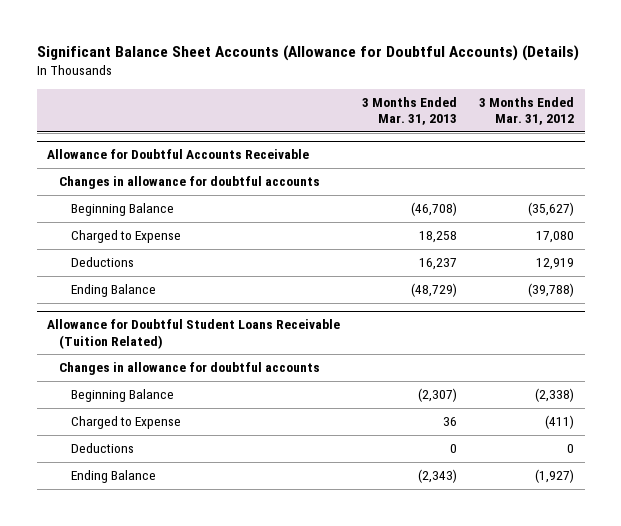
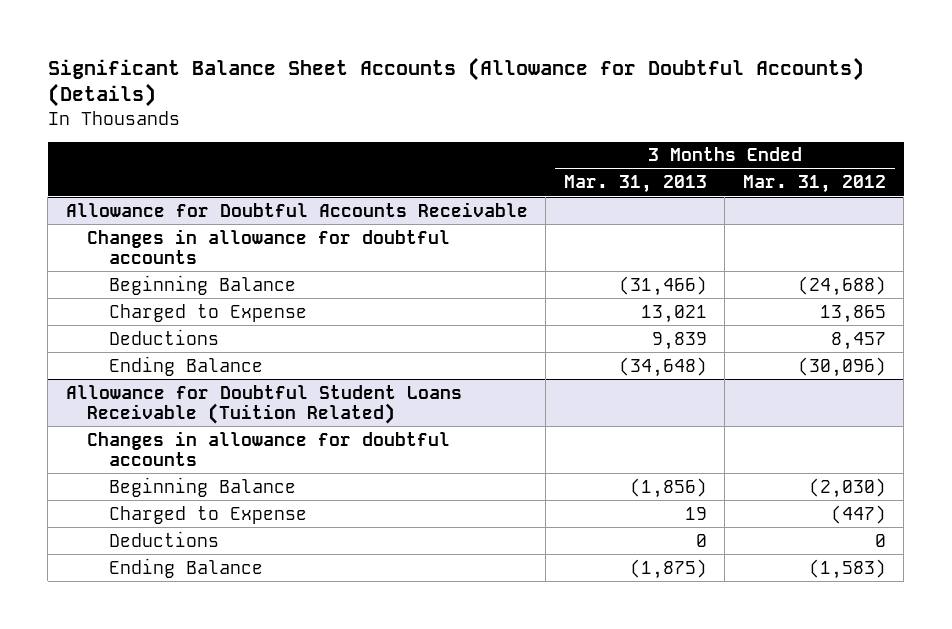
@ Allowance for Doubtful Accounts Receivable
- Beginning Balance | (46,708) | (35,627)
- Charged to Expense | 18,258 | 17,080
- Deductions | 16,237 | 12,919
- Ending Balance | (48,729) | (39,788)
+ Beginning Balance | (31,466) | (24,688)
+ Charged to Expense | 13,021 | 13,865
+ Deductions | 9,839 | 8,457
+ Ending Balance | (34,648) | (30,096)
@ Allowance for Doubtful Student Loans Receivable (Tuition Related)
- Beginning Balance | (2,307) | (2,338)
- Charged to Expense | 36 | (411)
+ Beginning Balance | (1,856) | (2,030)
+ Charged to Expense | 19 | (447)
- Ending Balance | (2,343) | (1,927)
+ Ending Balance | (1,875) | (1,583)

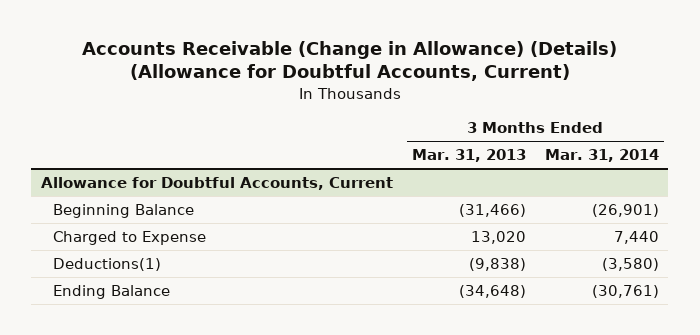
- Significant Balance Sheet Accounts (Allowance for Doubtful Accounts) (Details)
+ Accounts Receivable (Change in Allowance) (Details) (Allowance for Doubtful Accounts, Current)
- | 3 Months Ended Mar. 31, 2013 | 3 Months Ended Mar. 31, 2012
+ | 3 Months Ended Mar. 31, 2013 | 3 Months Ended Mar. 31, 2014
- Allowance for Doubtful Accounts Receivable
- Changes in allowance for doubtful accounts
+ Allowance for Doubtful Accounts, Current
- Charged to Expense | 13,021 | 13,865
- Deductions | 9,839 | 8,457
+ Charged to Expense | 13,020 | 7,440
+ Deductions(1) | (9,838) | (3,580)
- Allowance for Doubtful Student Loans Receivable (Tuition Related)
- Changes in allowance for doubtful accounts
- Beginning Balance | (1,856) | (2,030)
- Charged to Expense | 19 | (447)
- Deductions | 0 | 0
- Ending Balance | (1,875) | (1,583)

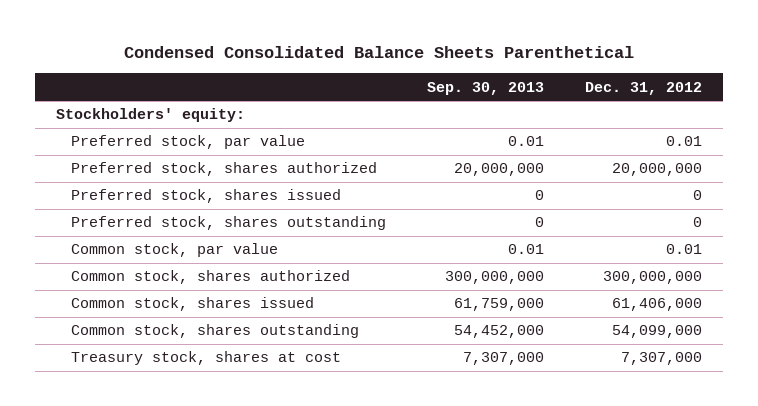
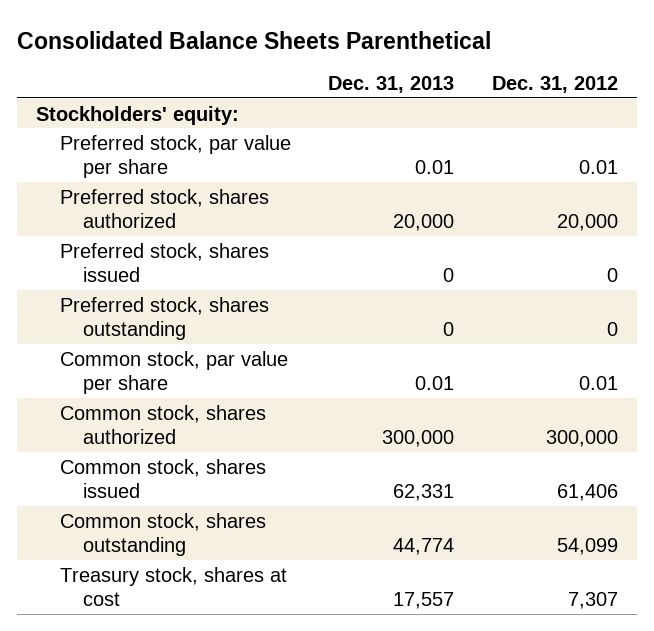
- Condensed Consolidated Balance Sheets Parenthetical
+ Consolidated Balance Sheets Parenthetical
- | Sep. 30, 2013 | Dec. 31, 2012
+ | Dec. 31, 2013 | Dec. 31, 2012
- Preferred stock, par value | 0.01 | 0.01
- Preferred stock, shares authorized | 20,000,000 | 20,000,000
+ Preferred stock, par value per share | 0.01 | 0.01
+ Preferred stock, shares authorized | 20,000 | 20,000
- Common stock, par value | 0.01 | 0.01
- Common stock, shares authorized | 300,000,000 | 300,000,000
- Common stock, shares issued | 61,759,000 | 61,406,000
- Common stock, shares outstanding | 54,452,000 | 54,099,000
- Treasury stock, shares at cost | 7,307,000 | 7,307,000
+ Common stock, par value per share | 0.01 | 0.01
+ Common stock, shares authorized | 300,000 | 300,000
+ Common stock, shares issued | 62,331 | 61,406
+ Common stock, shares outstanding | 44,774 | 54,099
+ Treasury stock, shares at cost | 17,557 | 7,307

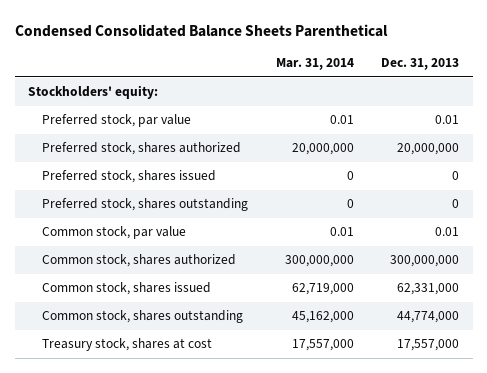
- Consolidated Balance Sheets Parenthetical
+ Condensed Consolidated Balance Sheets Parenthetical
- | Dec. 31, 2013 | Dec. 31, 2012
+ | Mar. 31, 2014 | Dec. 31, 2013
- Preferred stock, par value per share | 0.01 | 0.01
- Preferred stock, shares authorized | 20,000 | 20,000
+ Preferred stock, par value | 0.01 | 0.01
+ Preferred stock, shares authorized | 20,000,000 | 20,000,000
- Common stock, par value per share | 0.01 | 0.01
- Common stock, shares authorized | 300,000 | 300,000
- Common stock, shares issued | 62,331 | 61,406
- Common stock, shares outstanding | 44,774 | 54,099
- Treasury stock, shares at cost | 17,557 | 7,307
+ Common stock, par value | 0.01 | 0.01
+ Common stock, shares authorized | 300,000,000 | 300,000,000
+ Common stock, shares issued | 62,719,000 | 62,331,000
+ Common stock, shares outstanding | 45,162,000 | 44,774,000
+ Treasury stock, shares at cost | 17,557,000 | 17,557,000

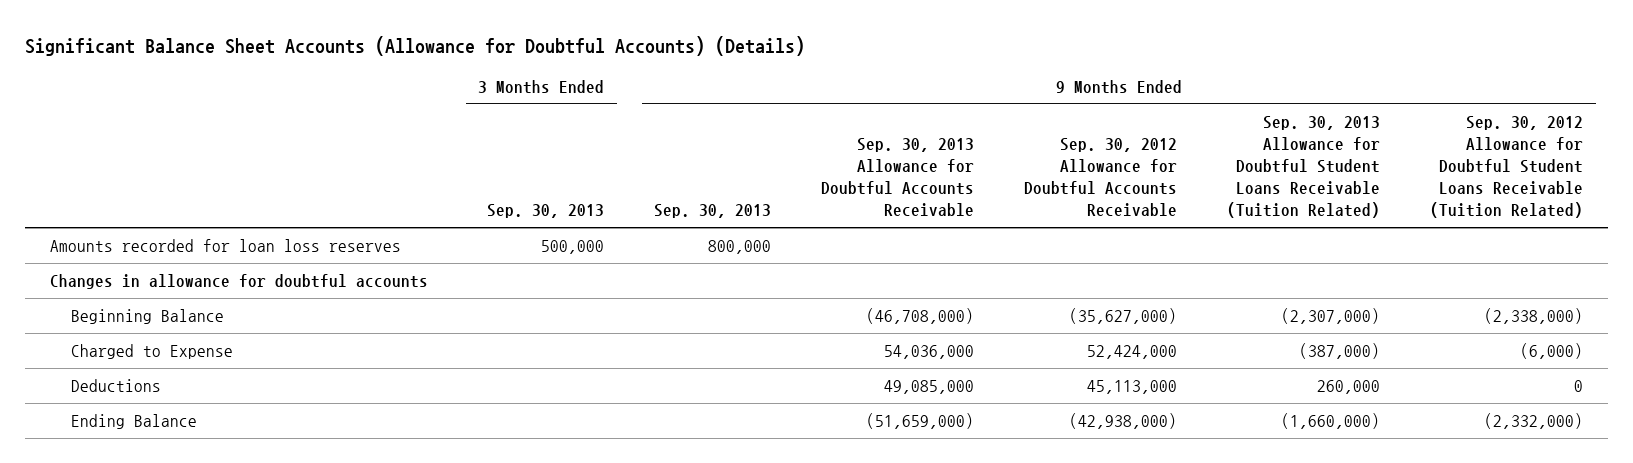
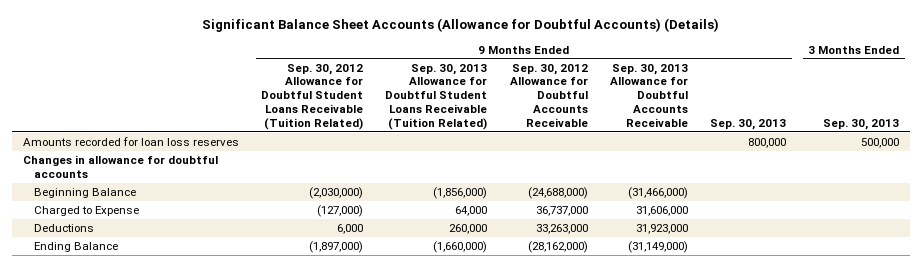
- | 3 Months Ended Sep. 30, 2013 | 9 Months Ended Sep. 30, 2013 | 9 Months Ended Sep. 30, 2013 Allowance for Doubtful Accounts Receivable | 9 Months Ended Sep. 30, 2012 Allowance for Doubtful Accounts Receivable | 9 Months Ended Sep. 30, 2013 Allowance for Doubtful Student Loans Receivable (Tuition Related) | 9 Months Ended Sep. 30, 2012 Allowance for Doubtful Student Loans Receivable (Tuition Related)
+ | 9 Months Ended Sep. 30, 2012 Allowance for Doubtful Student Loans Receivable (Tuition Related) | 9 Months Ended Sep. 30, 2013 Allowance for Doubtful Student Loans Receivable (Tuition Related) | 9 Months Ended Sep. 30, 2012 Allowance for Doubtful Accounts Receivable | 9 Months Ended Sep. 30, 2013 Allowance for Doubtful Accounts Receivable | 9 Months Ended Sep. 30, 2013 | 3 Months Ended Sep. 30, 2013
- Beginning Balance | | | (46,708,000) | (35,627,000) | (2,307,000) | (2,338,000)
- Charged to Expense | | | 54,036,000 | 52,424,000 | (387,000) | (6,000)
- Deductions | | | 49,085,000 | 45,113,000 | 260,000 | 0
- Ending Balance | | | (51,659,000) | (42,938,000) | (1,660,000) | (2,332,000)
+ Beginning Balance | (2,030,000) | (1,856,000) | (24,688,000) | (31,466,000) | |
+ Charged to Expense | (127,000) | 64,000 | 36,737,000 | 31,606,000 | |
+ Deductions | 6,000 | 260,000 | 33,263,000 | 31,923,000 | |
+ Ending Balance | (1,897,000) | (1,660,000) | (28,162,000) | (31,149,000) | |

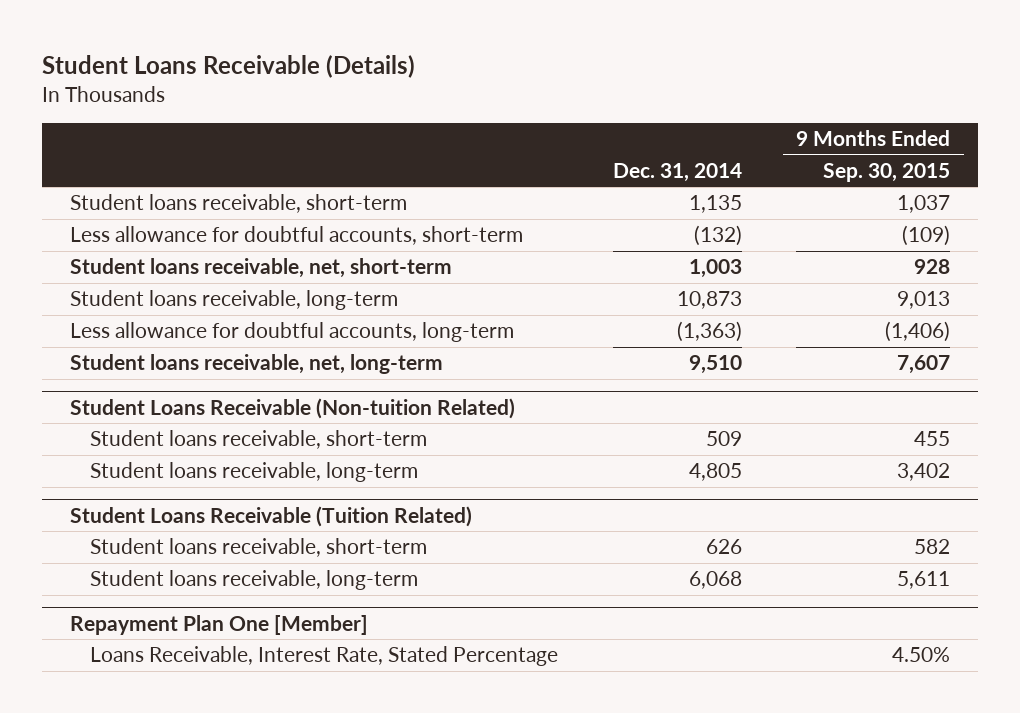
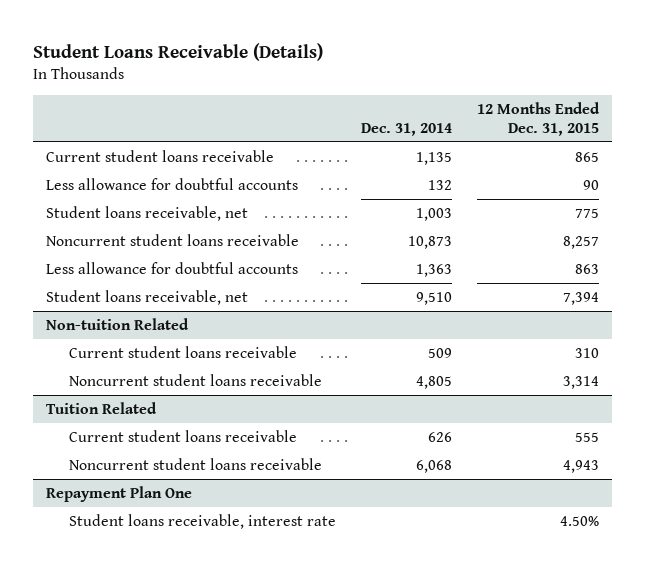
- | Dec. 31, 2014 | 9 Months Ended Sep. 30, 2015
+ | Dec. 31, 2014 | 12 Months Ended Dec. 31, 2015
- Student loans receivable, short-term | 1,135 | 1,037
- Less allowance for doubtful accounts, short-term | (132) | (109)
- Student loans receivable, net, short-term | 1,003 | 928
- Student loans receivable, long-term | 10,873 | 9,013
- Less allowance for doubtful accounts, long-term | (1,363) | (1,406)
- Student loans receivable, net, long-term | 9,510 | 7,607
- Student Loans Receivable (Non-tuition Related)
- Student loans receivable, short-term | 509 | 455
- Student loans receivable, long-term | 4,805 | 3,402
- Student Loans Receivable (Tuition Related)
- Student loans receivable, short-term | 626 | 582
- Student loans receivable, long-term | 6,068 | 5,611
- Repayment Plan One [Member]
- Loans Receivable, Interest Rate, Stated Percentage | | 4.50%
+ Current student loans receivable | 1,135 | 865
+ Less allowance for doubtful accounts | 132 | 90
+ Student loans receivable, net | 1,003 | 775
+ Noncurrent student loans receivable | 10,873 | 8,257
+ Less allowance for doubtful accounts | 1,363 | 863
+ Student loans receivable, net | 9,510 | 7,394
+ Non-tuition Related
+ Current student loans receivable | 509 | 310
+ Noncurrent student loans receivable | 4,805 | 3,314
+ Tuition Related
+ Current student loans receivable | 626 | 555
+ Noncurrent student loans receivable | 6,068 | 4,943
+ Repayment Plan One
+ Student loans receivable, interest rate | | 4.50%

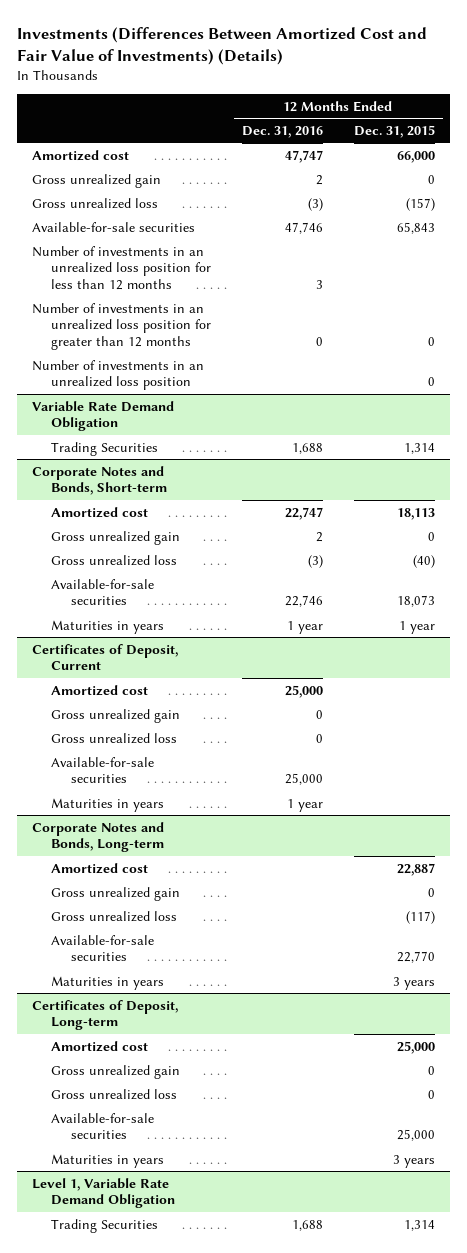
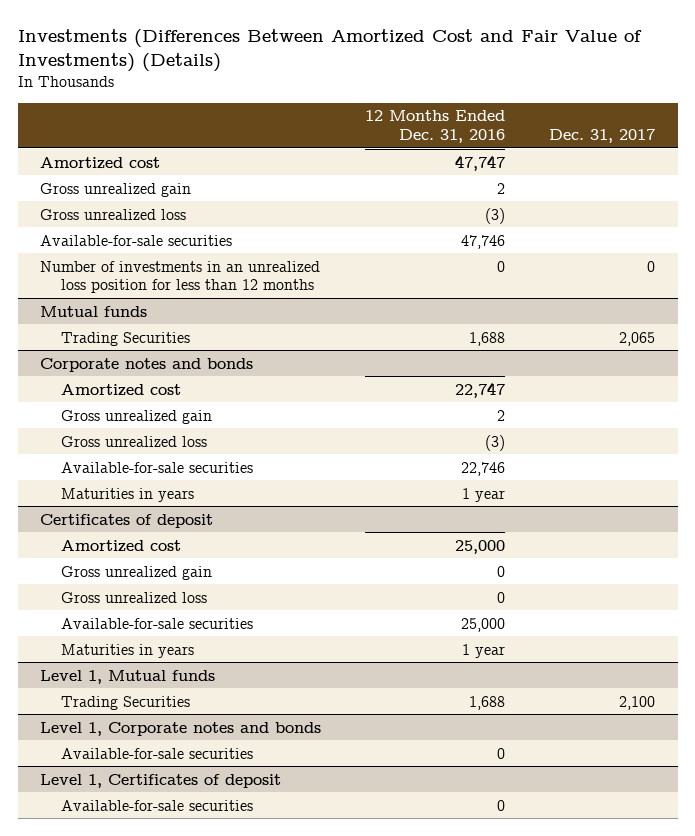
- | 12 Months Ended Dec. 31, 2016 | 12 Months Ended Dec. 31, 2015
+ | 12 Months Ended Dec. 31, 2016 | Dec. 31, 2017
- Number of investments in an unrealized loss position for less than 12 months | 3 |
- Number of investments in an unrealized loss position for greater than 12 months | 0 | 0
- Number of investments in an unrealized loss position | | 0
- Variable Rate Demand Obligation
+ Number of investments in an unrealized loss position for less than 12 months | 0 | 0
+ Mutual funds
- Corporate Notes and Bonds, Short-term
+ Corporate notes and bonds
- Certificates of Deposit, Current
+ Certificates of deposit
- Corporate Notes and Bonds, Long-term
- Amortized cost | | 22,887
- Gross unrealized gain | | 0
- Gross unrealized loss | | (117)
- Available-for-sale securities | | 22,770
- Maturities in years | | 3 years
- Certificates of Deposit, Long-term
- Amortized cost | | 25,000
- Gross unrealized gain | | 0
- Gross unrealized loss | | 0
- Available-for-sale securities | | 25,000
- Maturities in years | | 3 years
- Level 1, Variable Rate Demand Obligation
+ Level 1, Mutual funds
+ Level 1, Corporate notes and bonds
+ Available-for-sale securities | 0 |
+ Level 1, Certificates of deposit
+ Available-for-sale securities | 0 |

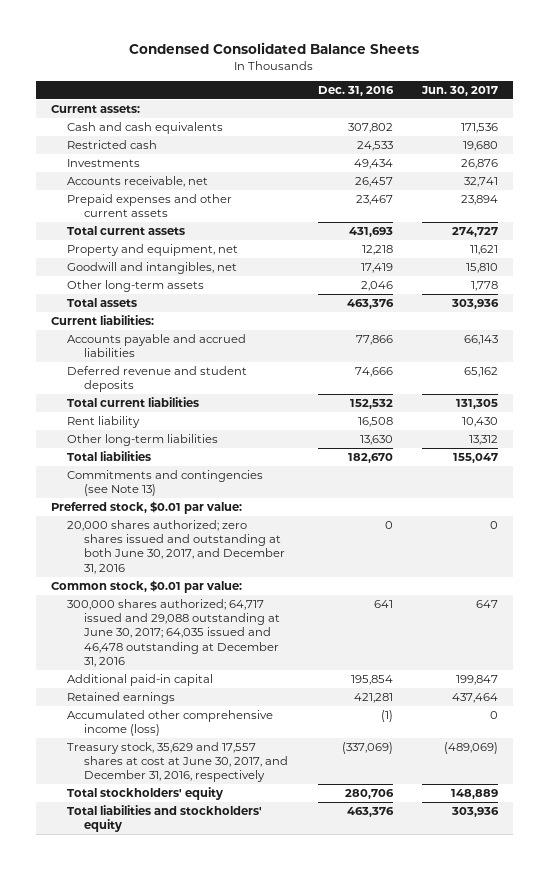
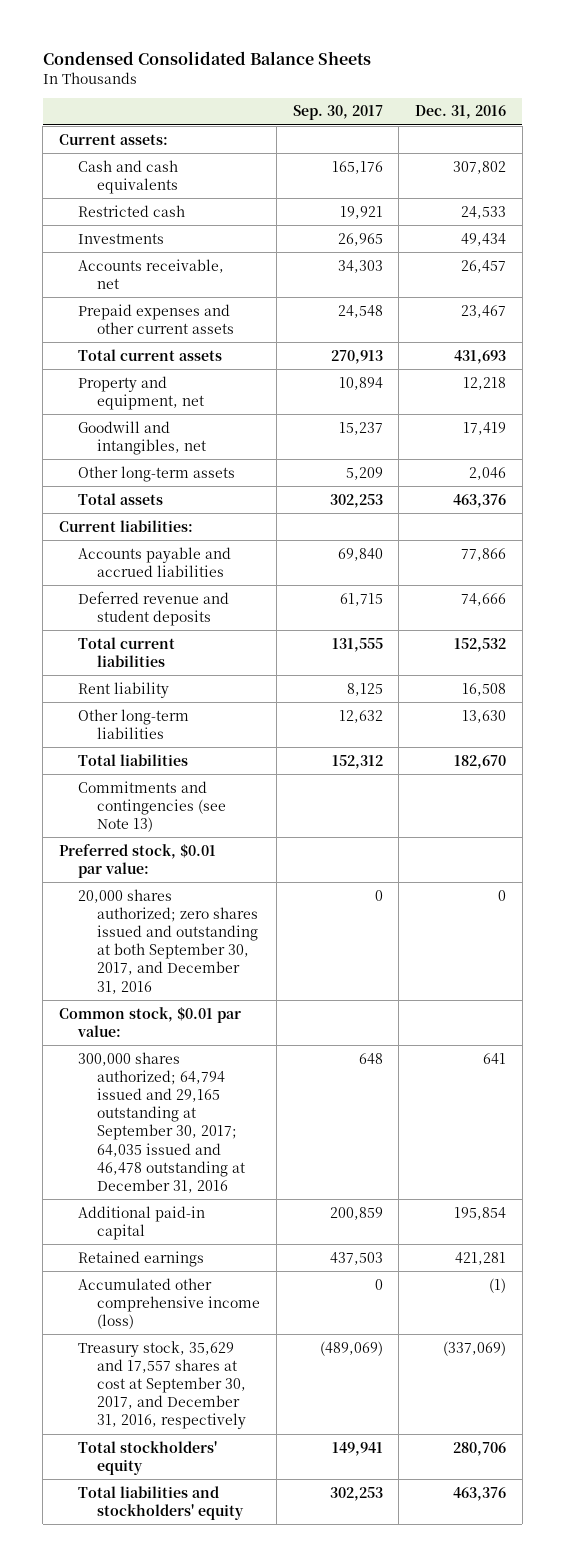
- | Dec. 31, 2016 | Jun. 30, 2017
+ | Sep. 30, 2017 | Dec. 31, 2016
- 20,000 shares authorized; zero shares issued and outstanding at both June 30, 2017, and December 31, 2016 | 0 | 0
+ 20,000 shares authorized; zero shares issued and outstanding at both September 30, 2017, and December 31, 2016 | 0 | 0
- 300,000 shares authorized; 64,717 issued and 29,088 outstanding at June 30, 2017; 64,035 issued and 46,478 outstanding at December 31, 2016 | 641 | 647
+ 300,000 shares authorized; 64,794 issued and 29,165 outstanding at September 30, 2017; 64,035 issued and 46,478 outstanding at December 31, 2016 | 648 | 641
- Treasury stock, 35,629 and 17,557 shares at cost at June 30, 2017, and December 31, 2016, respectively | (337,069) | (489,069)
+ Treasury stock, 35,629 and 17,557 shares at cost at September 30, 2017, and December 31, 2016, respectively | (489,069) | (337,069)

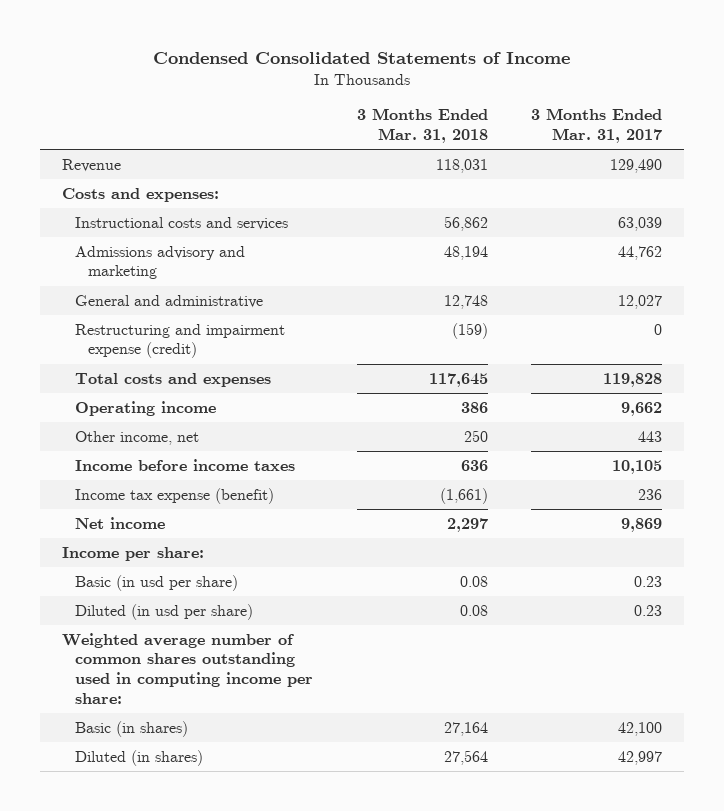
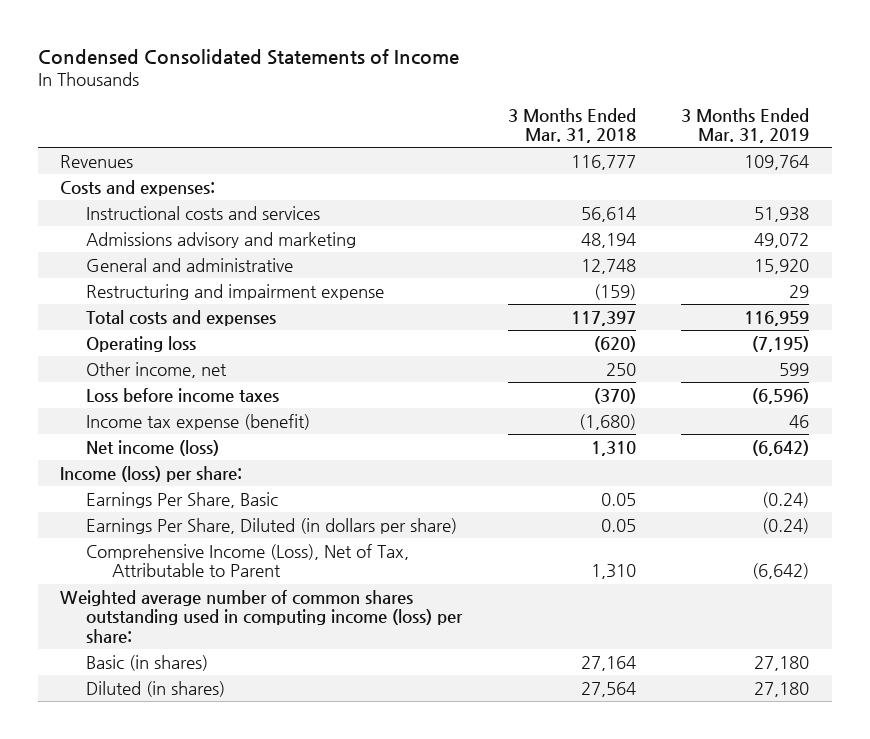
- | 3 Months Ended Mar. 31, 2018 | 3 Months Ended Mar. 31, 2017
+ | 3 Months Ended Mar. 31, 2018 | 3 Months Ended Mar. 31, 2019
- Revenue | 118,031 | 129,490
+ Revenues | 116,777 | 109,764
- Instructional costs and services | 56,862 | 63,039
+ Instructional costs and services | 56,614 | 51,938
- Restructuring and impairment expense (credit) | (159) | 0
- Total costs and expenses | 117,645 | 119,828
- Operating income | 386 | 9,662
+ Restructuring and impairment expense | (159) | 29
+ Total costs and expenses | 117,397 | 116,959
+ Operating loss | (620) | (7,195)
- Income before income taxes | 636 | 10,105
- Income tax expense (benefit) | (1,661) | 236
- Net income | 2,297 | 9,869
- Income per share:
- Basic (in usd per share) | 0.08 | 0.23
- Diluted (in usd per share) | 0.08 | 0.23
- Weighted average number of common shares outstanding used in computing income per share:
+ Loss before income taxes | (370) | (6,596)
+ Income tax expense (benefit) | (1,680) | 46
+ Net income (loss) | 1,310 | (6,642)
+ Income (loss) per share:
+ Earnings Per Share, Basic | 0.05 | (0.24)
+ Earnings Per Share, Diluted (in dollars per share) | 0.05 | (0.24)
+ Comprehensive Income (Loss), Net of Tax, Attributable to Parent | 1,310 | (6,642)
+ Weighted average number of common shares outstanding used in computing income (loss) per share:

